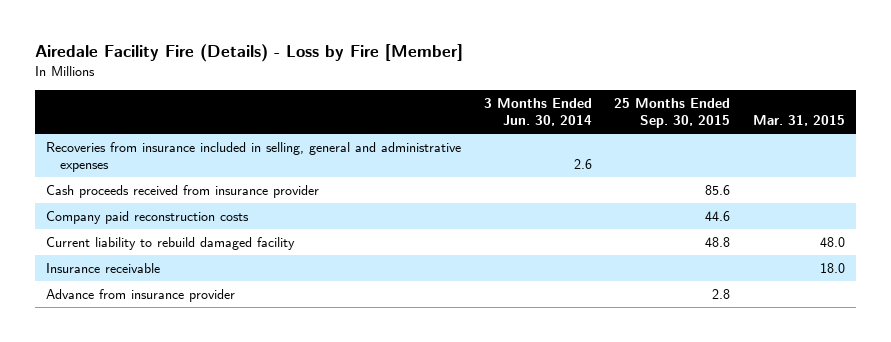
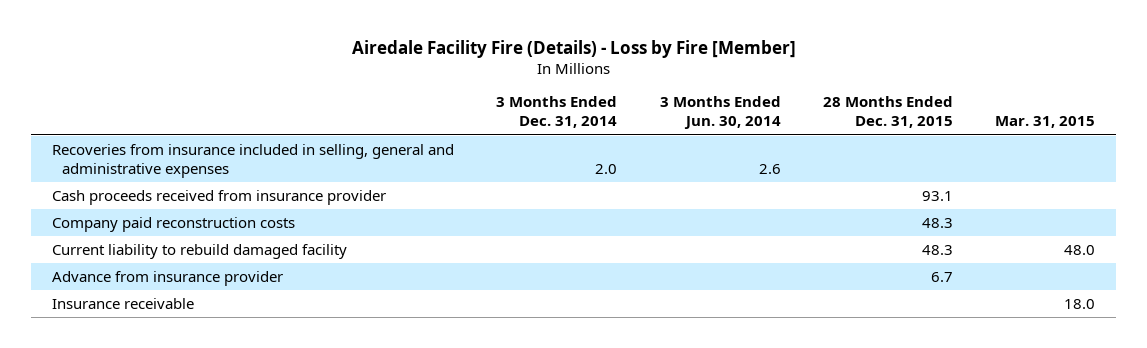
- | 3 Months Ended Jun. 30, 2014 | 25 Months Ended Sep. 30, 2015 | Mar. 31, 2015
+ | 3 Months Ended Dec. 31, 2014 | 3 Months Ended Jun. 30, 2014 | 28 Months Ended Dec. 31, 2015 | Mar. 31, 2015
moved down: Insurance receivable | | | | 18.0

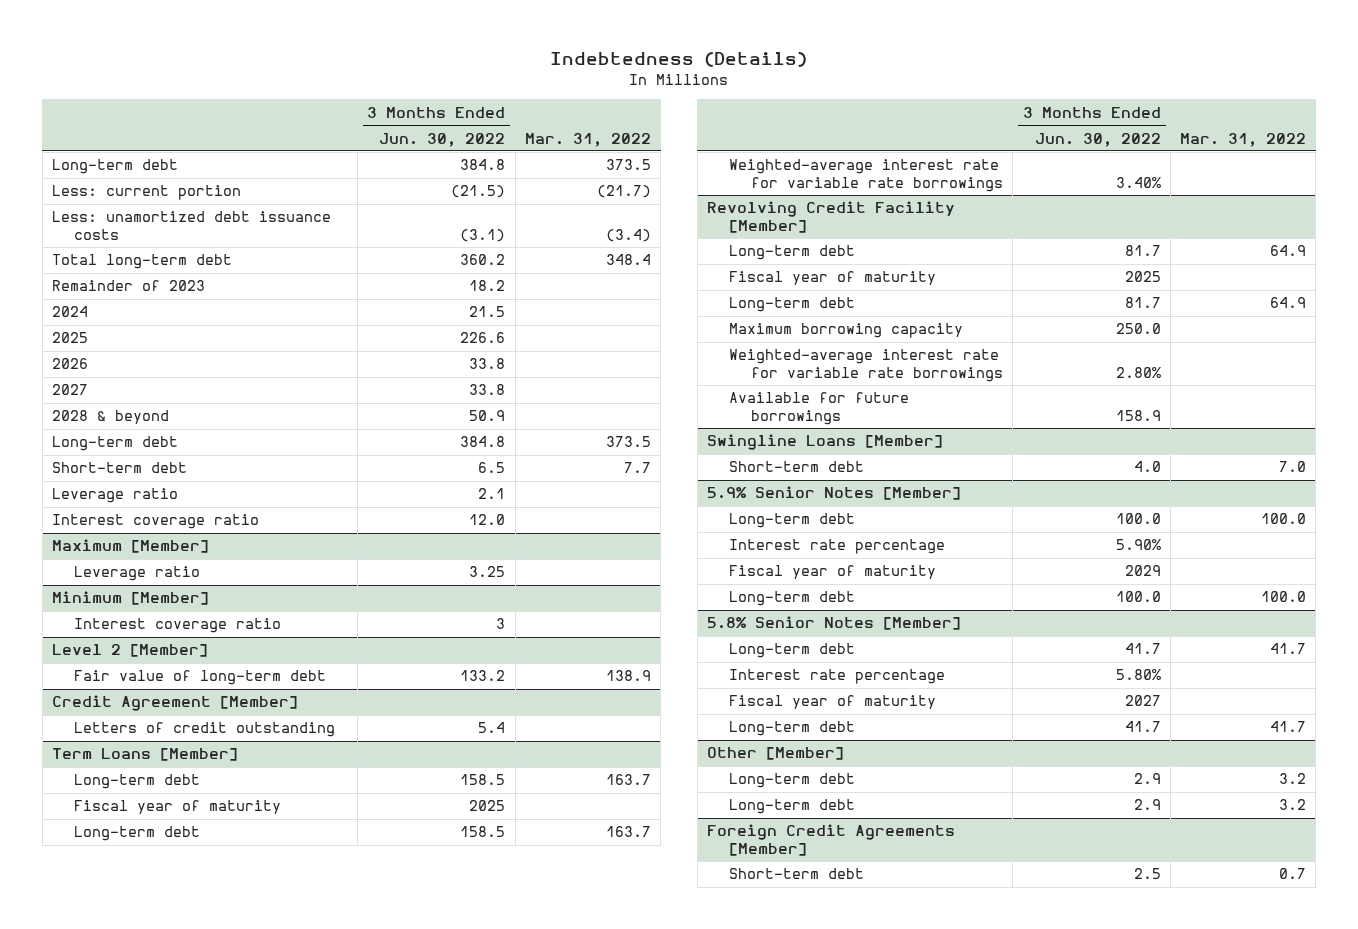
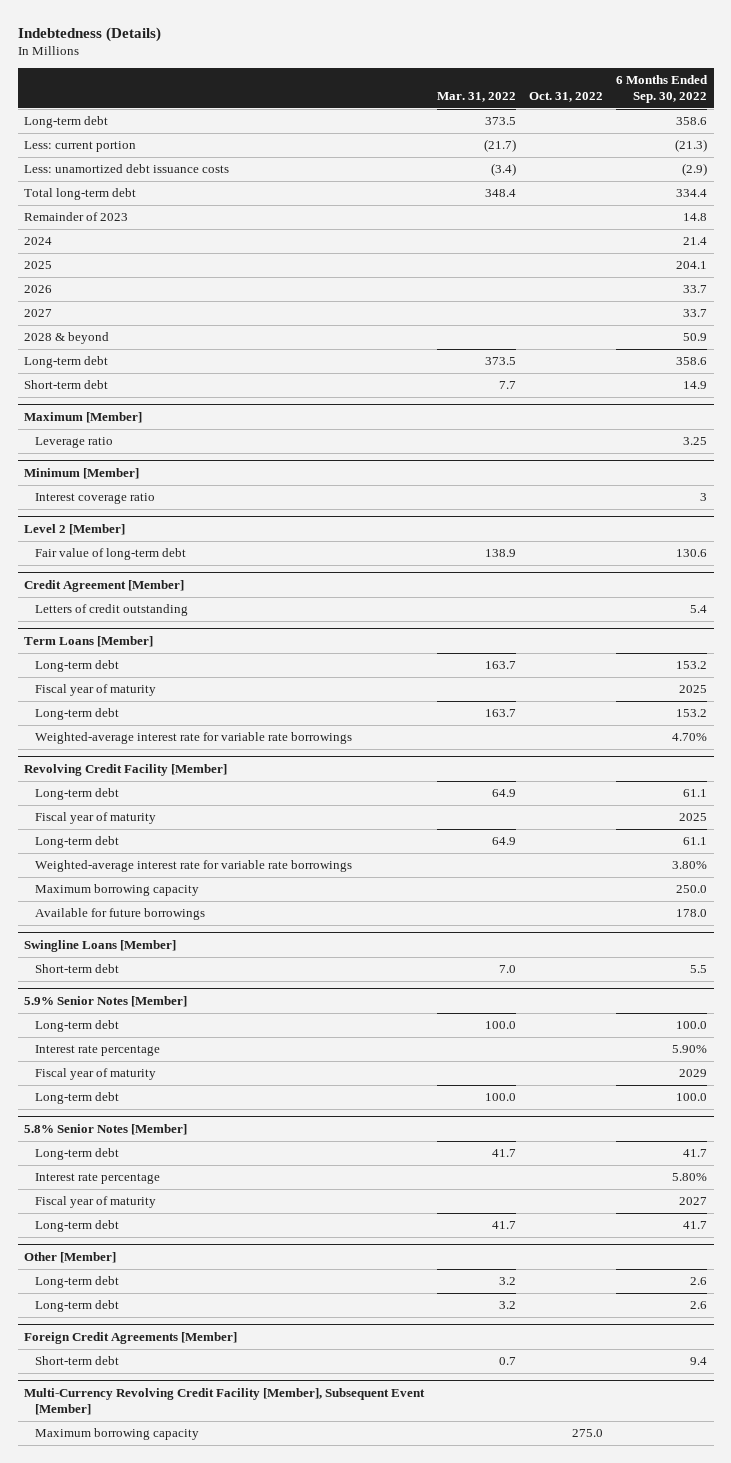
- | 3 Months Ended Jun. 30, 2022 | Mar. 31, 2022
+ | Mar. 31, 2022 | Oct. 31, 2022 | 6 Months Ended Sep. 30, 2022
- Leverage ratio | 2.1 |
- Interest coverage ratio | 12.0 |
@ Revolving Credit Facility [Member]
moved down: Maximum borrowing capacity | | | 250.0
+ Multi-Currency Revolving Credit Facility [Member], Subsequent Event [Member]
+ Maximum borrowing capacity | | 275.0 |

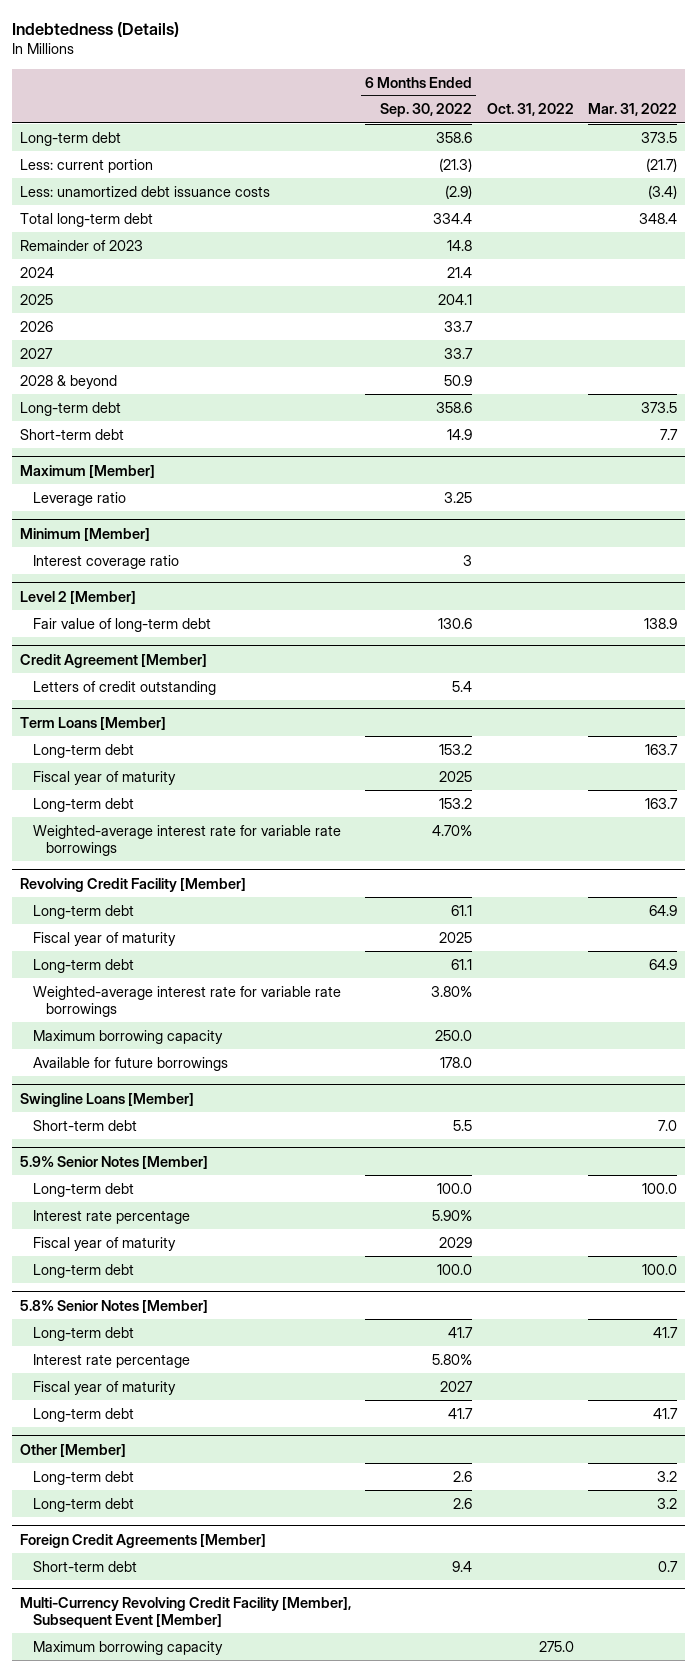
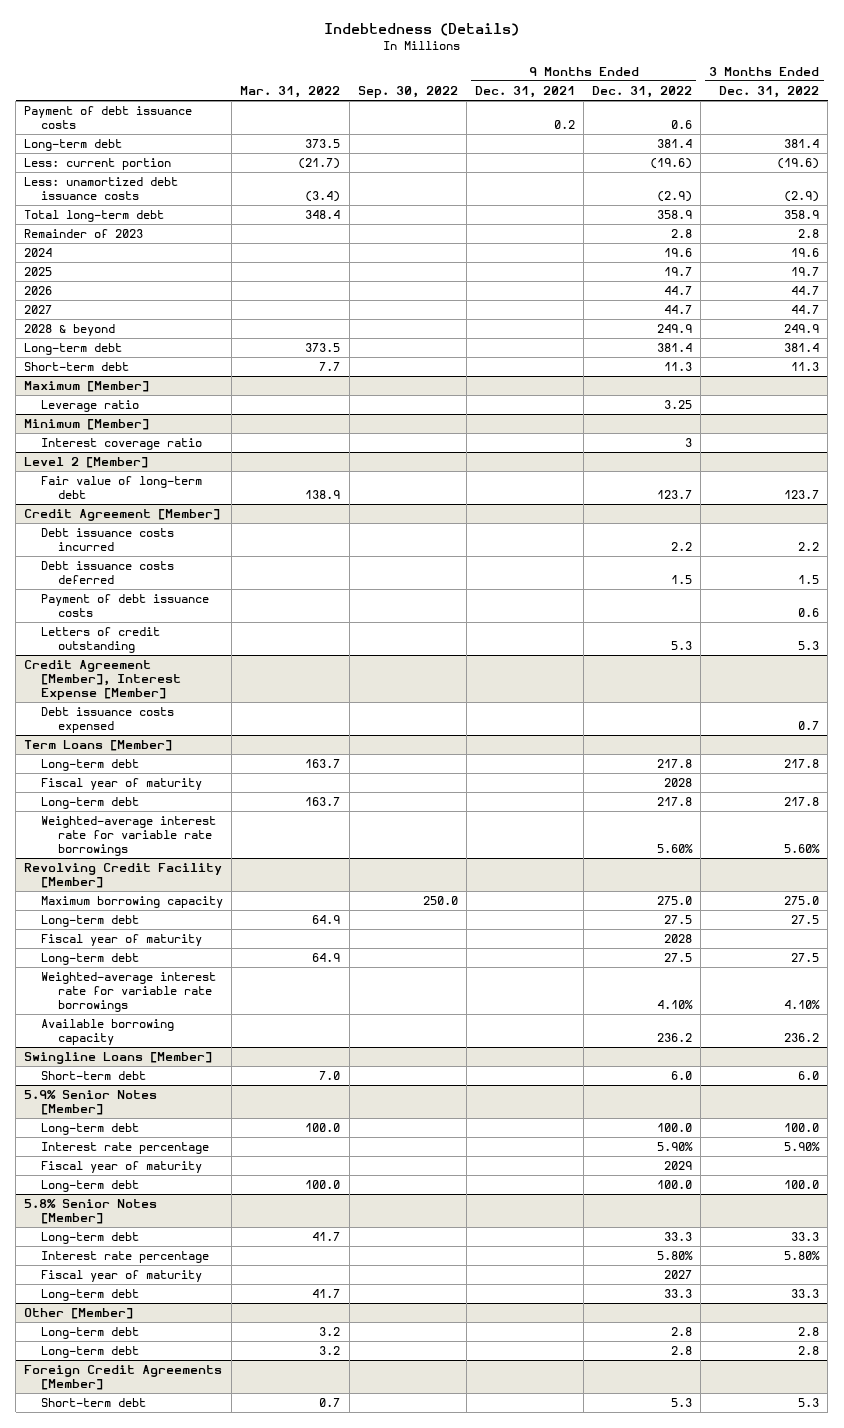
- | 6 Months Ended Sep. 30, 2022 | Oct. 31, 2022 | Mar. 31, 2022
+ | Mar. 31, 2022 | Sep. 30, 2022 | 9 Months Ended Dec. 31, 2021 | 9 Months Ended Dec. 31, 2022 | 3 Months Ended Dec. 31, 2022
+ Payment of debt issuance costs | | | 0.2 | 0.6 |
@ Credit Agreement [Member]
+ Debt issuance costs incurred | | | | 2.2 | 2.2
+ Debt issuance costs deferred | | | | 1.5 | 1.5
+ Payment of debt issuance costs | | | | | 0.6
+ Credit Agreement [Member], Interest Expense [Member]
+ Debt issuance costs expensed | | | | | 0.7
@ Revolving Credit Facility [Member]
moved up: Maximum borrowing capacity | | 250.0 | | 275.0 | 275.0
- Available for future borrowings | 178.0 | |
+ Available borrowing capacity | | | | 236.2 | 236.2
- Multi-Currency Revolving Credit Facility [Member], Subsequent Event [Member]
- Maximum borrowing capacity | | 275.0 |

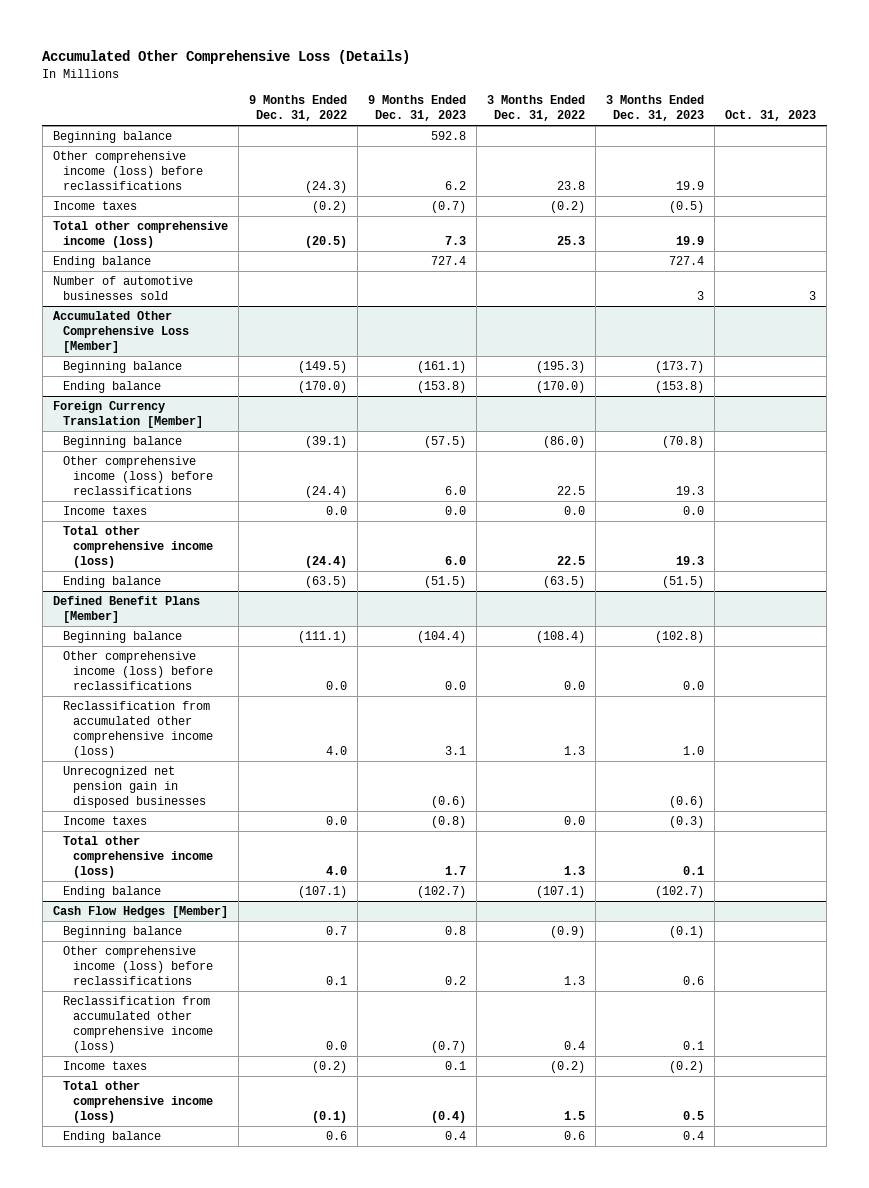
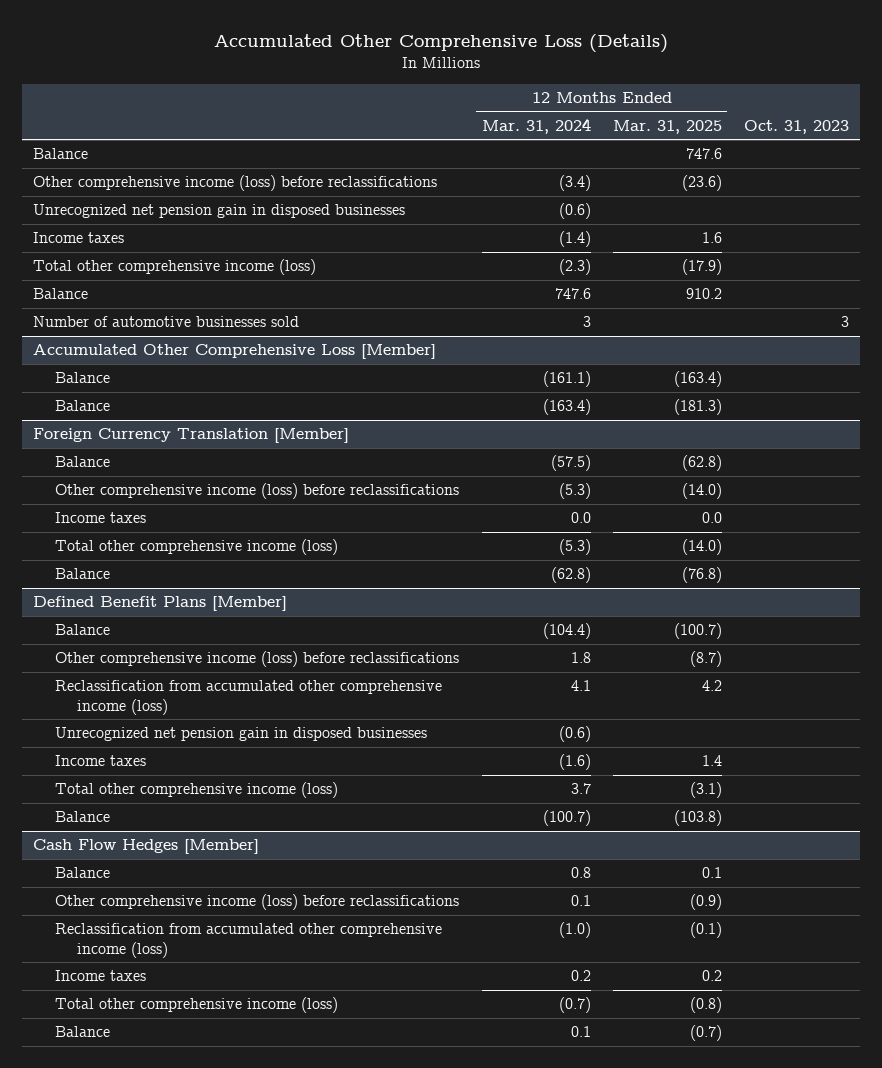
- | 9 Months Ended Dec. 31, 2022 | 9 Months Ended Dec. 31, 2023 | 3 Months Ended Dec. 31, 2022 | 3 Months Ended Dec. 31, 2023 | Oct. 31, 2023
+ | 12 Months Ended Mar. 31, 2024 | 12 Months Ended Mar. 31, 2025 | Oct. 31, 2023
- Beginning balance | | 592.8 | | |
+ Balance | | 747.6 |
+ Unrecognized net pension gain in disposed businesses | (0.6) | |
- Ending balance | | 727.4 | | 727.4 |
+ Balance | 747.6 | 910.2 |
@ Accumulated Other Comprehensive Loss [Member]
- Beginning balance | (149.5) | (161.1) | (195.3) | (173.7) |
- Ending balance | (170.0) | (153.8) | (170.0) | (153.8) |
+ Balance | (161.1) | (163.4) |
+ Balance | (163.4) | (181.3) |
@ Foreign Currency Translation [Member]
- Beginning balance | (39.1) | (57.5) | (86.0) | (70.8) |
+ Balance | (57.5) | (62.8) |
- Ending balance | (63.5) | (51.5) | (63.5) | (51.5) |
+ Balance | (62.8) | (76.8) |
@ Defined Benefit Plans [Member]
- Beginning balance | (111.1) | (104.4) | (108.4) | (102.8) |
+ Balance | (104.4) | (100.7) |
- Ending balance | (107.1) | (102.7) | (107.1) | (102.7) |
+ Balance | (100.7) | (103.8) |
@ Cash Flow Hedges [Member]
- Beginning balance | 0.7 | 0.8 | (0.9) | (0.1) |
+ Balance | 0.8 | 0.1 |
- Ending balance | 0.6 | 0.4 | 0.6 | 0.4 |
+ Balance | 0.1 | (0.7) |

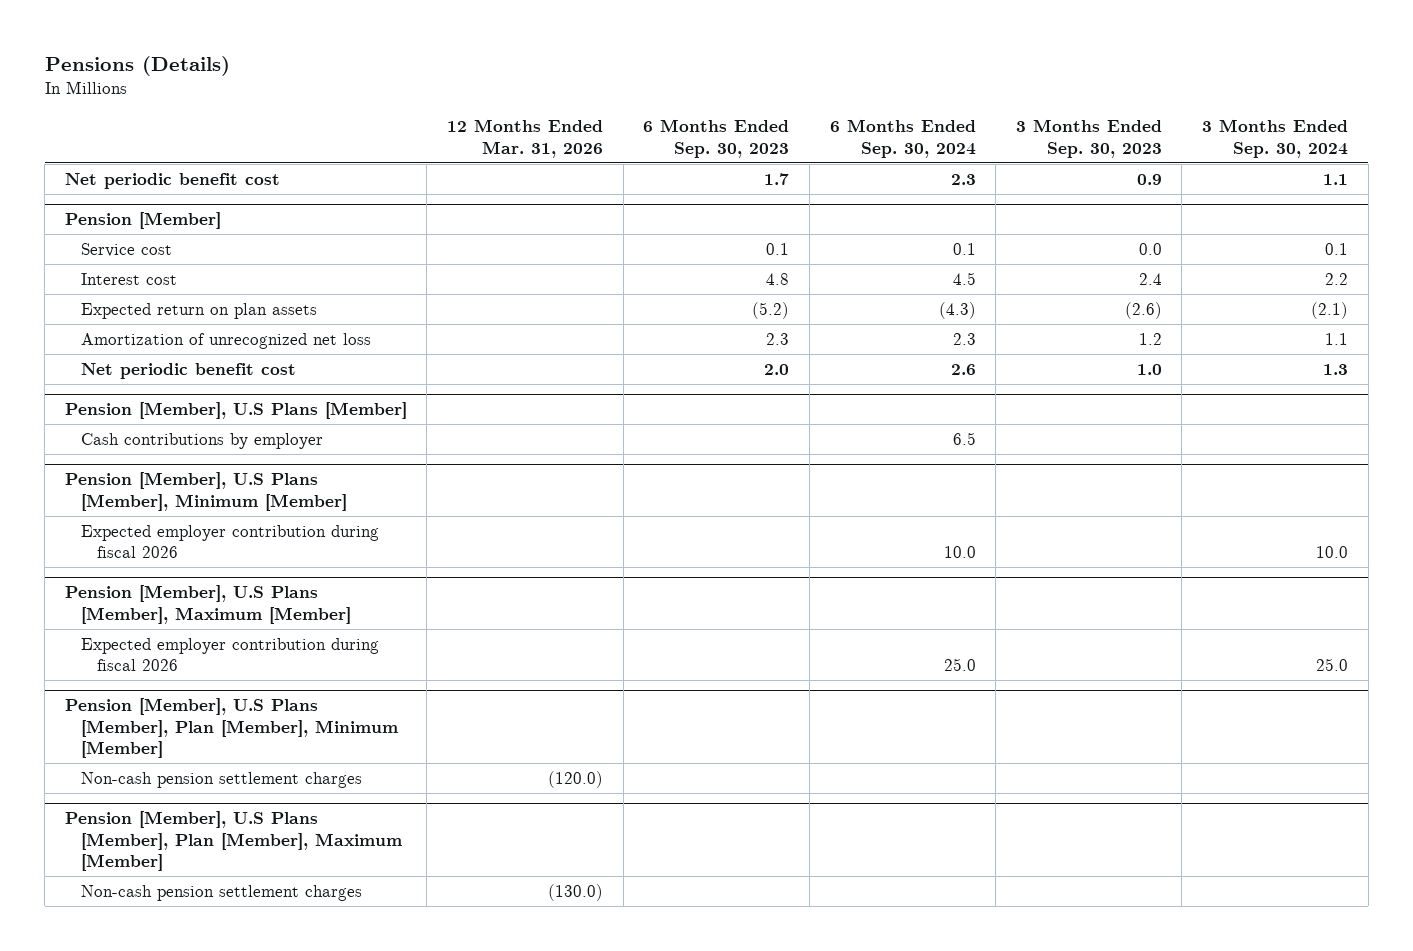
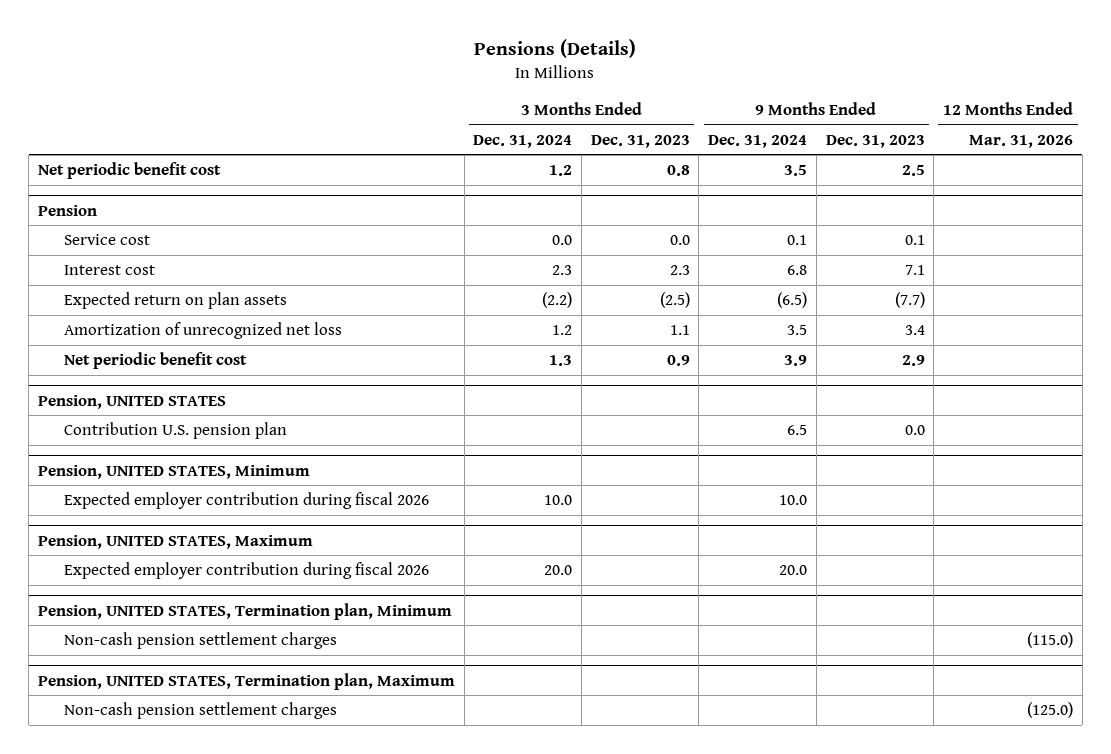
- | 12 Months Ended Mar. 31, 2026 | 6 Months Ended Sep. 30, 2023 | 6 Months Ended Sep. 30, 2024 | 3 Months Ended Sep. 30, 2023 | 3 Months Ended Sep. 30, 2024
+ | 3 Months Ended Dec. 31, 2024 | 3 Months Ended Dec. 31, 2023 | 9 Months Ended Dec. 31, 2024 | 9 Months Ended Dec. 31, 2023 | 12 Months Ended Mar. 31, 2026
- Pension [Member]
+ Pension
- Pension [Member], U.S Plans [Member]
- Cash contributions by employer | | | 6.5 | |
- Pension [Member], U.S Plans [Member], Minimum [Member]
- Expected employer contribution during fiscal 2026 | | | 10.0 | | 10.0
- Pension [Member], U.S Plans [Member], Maximum [Member]
- Expected employer contribution during fiscal 2026 | | | 25.0 | | 25.0
- Pension [Member], U.S Plans [Member], Plan [Member], Minimum [Member]
- Non-cash pension settlement charges | (120.0) | | | |
- Pension [Member], U.S Plans [Member], Plan [Member], Maximum [Member]
- Non-cash pension settlement charges | (130.0) | | | |
+ Pension, UNITED STATES
+ Contribution U.S. pension plan | | | 6.5 | 0.0 |
+ Pension, UNITED STATES, Minimum
+ Expected employer contribution during fiscal 2026 | 10.0 | | 10.0 | |
+ Pension, UNITED STATES, Maximum
+ Expected employer contribution during fiscal 2026 | 20.0 | | 20.0 | |
+ Pension, UNITED STATES, Termination plan, Minimum
+ Non-cash pension settlement charges | | | | | (115.0)
+ Pension, UNITED STATES, Termination plan, Maximum
+ Non-cash pension settlement charges | | | | | (125.0)

